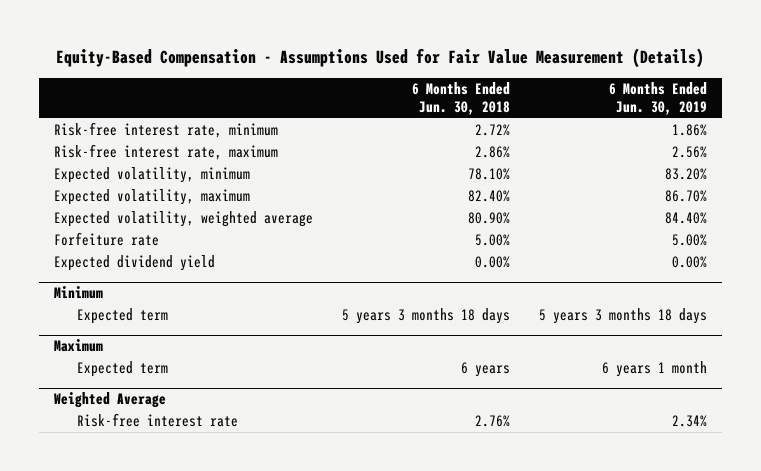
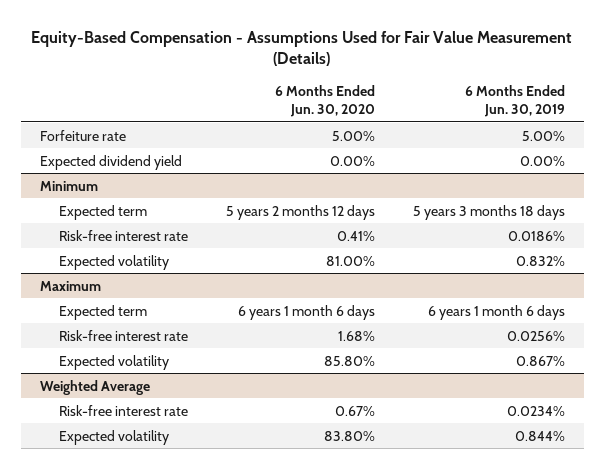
- | 6 Months Ended Jun. 30, 2018 | 6 Months Ended Jun. 30, 2019
+ | 6 Months Ended Jun. 30, 2020 | 6 Months Ended Jun. 30, 2019
- Risk-free interest rate, minimum | 2.72% | 1.86%
- Risk-free interest rate, maximum | 2.86% | 2.56%
- Expected volatility, minimum | 78.10% | 83.20%
- Expected volatility, maximum | 82.40% | 86.70%
- Expected volatility, weighted average | 80.90% | 84.40%
@ Minimum
+ Risk-free interest rate | 0.41% | 0.0186%
+ Expected volatility | 81.00% | 0.832%
@ Maximum
- Expected term | 6 years | 6 years 1 month
+ Expected term | 6 years 1 month 6 days | 6 years 1 month 6 days
+ Risk-free interest rate | 1.68% | 0.0256%
+ Expected volatility | 85.80% | 0.867%
@ Weighted Average
- Risk-free interest rate | 2.76% | 2.34%
+ Risk-free interest rate | 0.67% | 0.0234%
+ Expected volatility | 83.80% | 0.844%

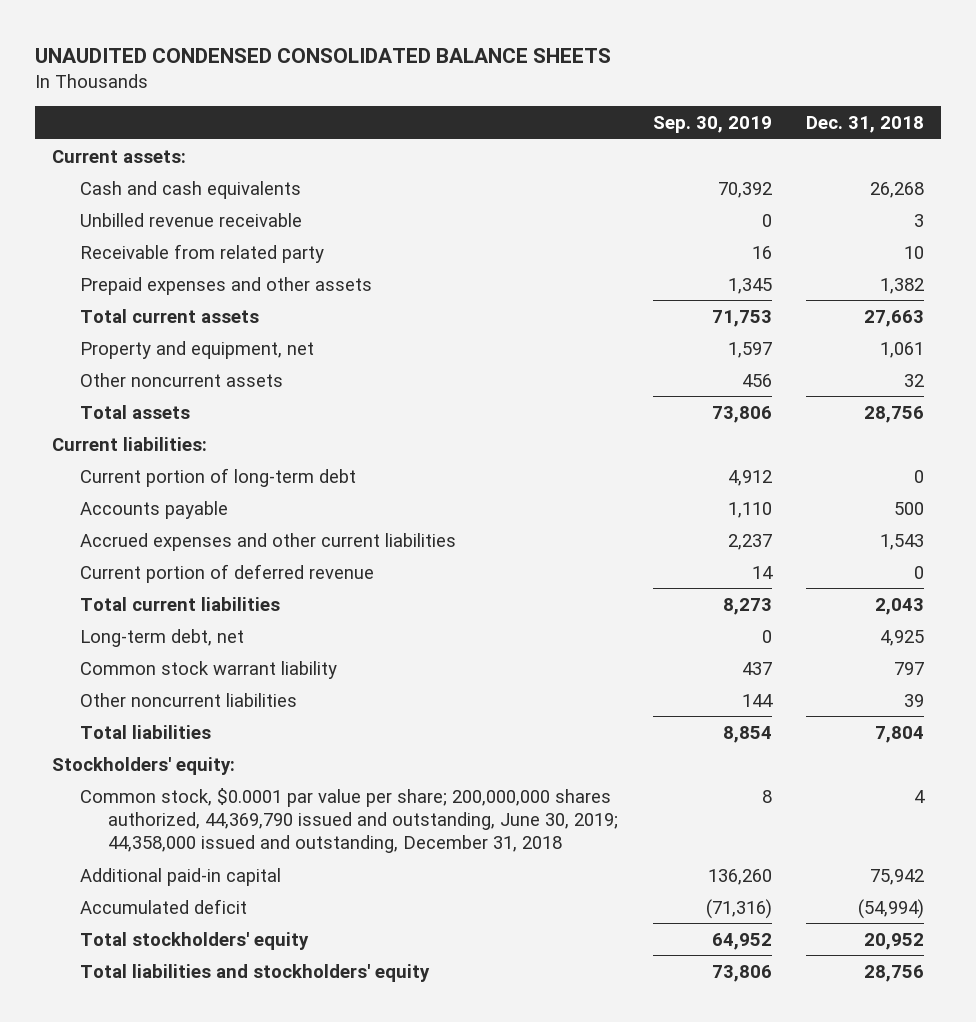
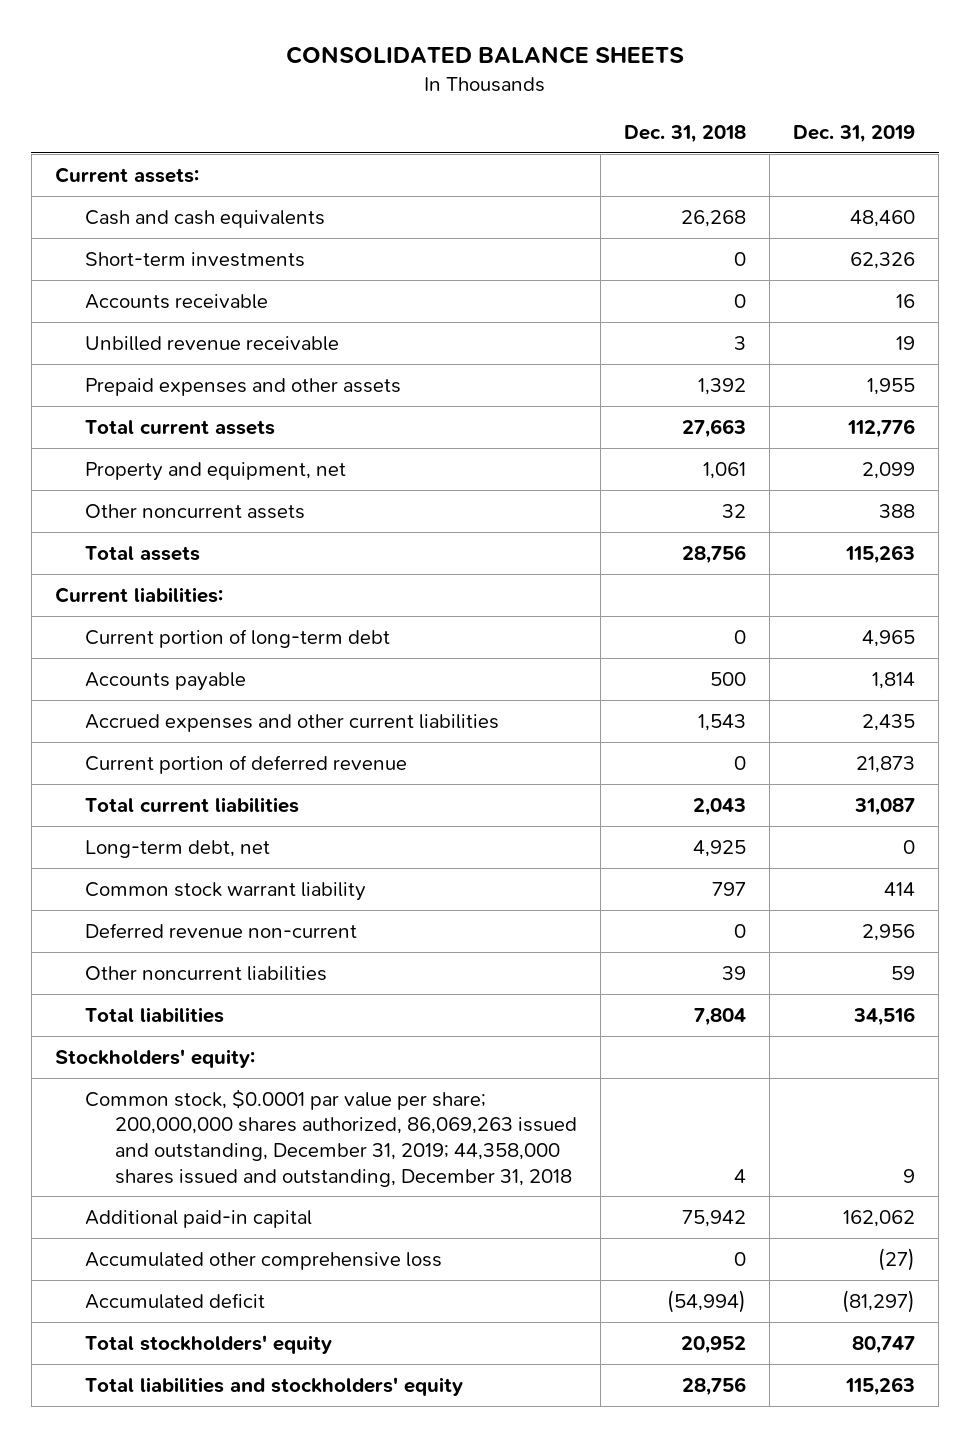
- UNAUDITED CONDENSED CONSOLIDATED BALANCE SHEETS
+ CONSOLIDATED BALANCE SHEETS
- | Sep. 30, 2019 | Dec. 31, 2018
+ | Dec. 31, 2018 | Dec. 31, 2019
+ Short-term investments | 0 | 62,326
+ Accounts receivable | 0 | 16
- Receivable from related party | 16 | 10
- Prepaid expenses and other assets | 1,345 | 1,382
+ Prepaid expenses and other assets | 1,392 | 1,955
+ Deferred revenue non-current | 0 | 2,956
- Common stock, $0.0001 par value per share; 200,000,000 shares authorized, 44,369,790 issued and outstanding, June 30, 2019; 44,358,000 issued and outstanding, December 31, 2018 | 8 | 4
+ Common stock, $0.0001 par value per share; 200,000,000 shares authorized, 86,069,263 issued and outstanding, December 31, 2019; 44,358,000 shares issued and outstanding, December 31, 2018 | 4 | 9
+ Accumulated other comprehensive loss | 0 | (27)

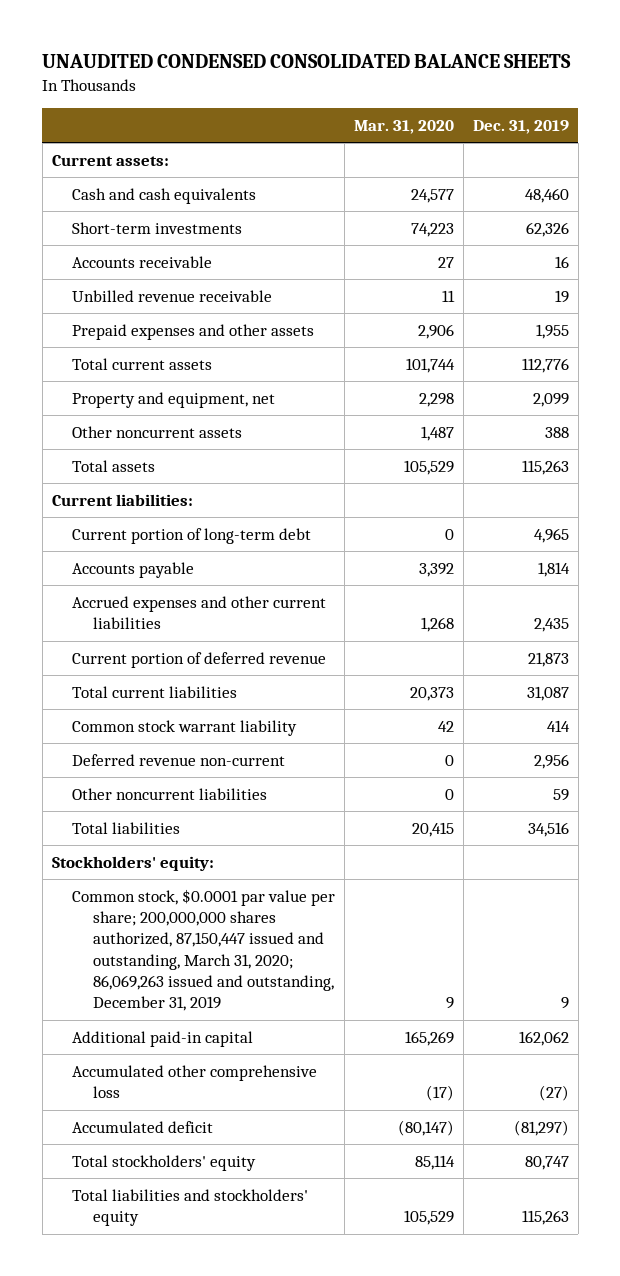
- CONSOLIDATED BALANCE SHEETS
+ UNAUDITED CONDENSED CONSOLIDATED BALANCE SHEETS
- | Dec. 31, 2018 | Dec. 31, 2019
+ | Mar. 31, 2020 | Dec. 31, 2019
- Long-term debt, net | 4,925 | 0
- Common stock, $0.0001 par value per share; 200,000,000 shares authorized, 86,069,263 issued and outstanding, December 31, 2019; 44,358,000 shares issued and outstanding, December 31, 2018 | 4 | 9
+ Common stock, $0.0001 par value per share; 200,000,000 shares authorized, 87,150,447 issued and outstanding, March 31, 2020; 86,069,263 issued and outstanding, December 31, 2019 | 9 | 9

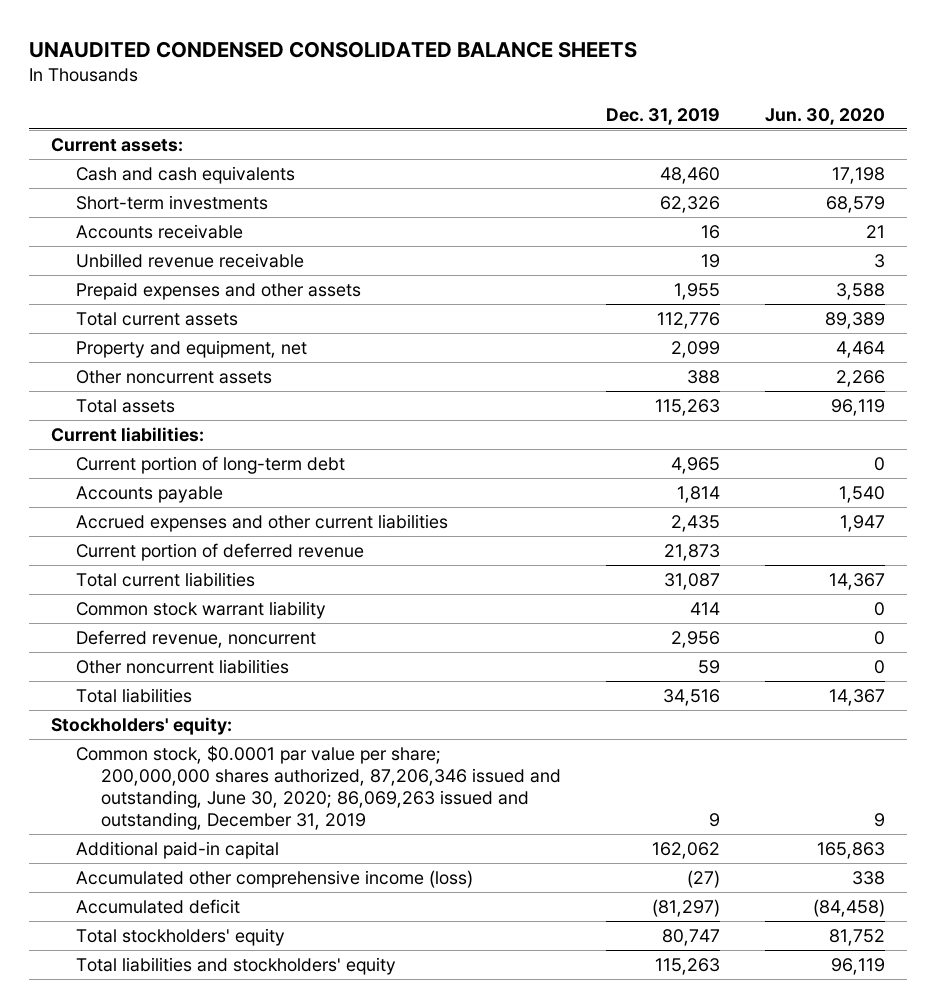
- | Mar. 31, 2020 | Dec. 31, 2019
+ | Dec. 31, 2019 | Jun. 30, 2020
- Deferred revenue non-current | 0 | 2,956
+ Deferred revenue, noncurrent | 2,956 | 0
- Common stock, $0.0001 par value per share; 200,000,000 shares authorized, 87,150,447 issued and outstanding, March 31, 2020; 86,069,263 issued and outstanding, December 31, 2019 | 9 | 9
+ Common stock, $0.0001 par value per share; 200,000,000 shares authorized, 87,206,346 issued and outstanding, June 30, 2020; 86,069,263 issued and outstanding, December 31, 2019 | 9 | 9
- Accumulated other comprehensive loss | (17) | (27)
+ Accumulated other comprehensive income (loss) | (27) | 338

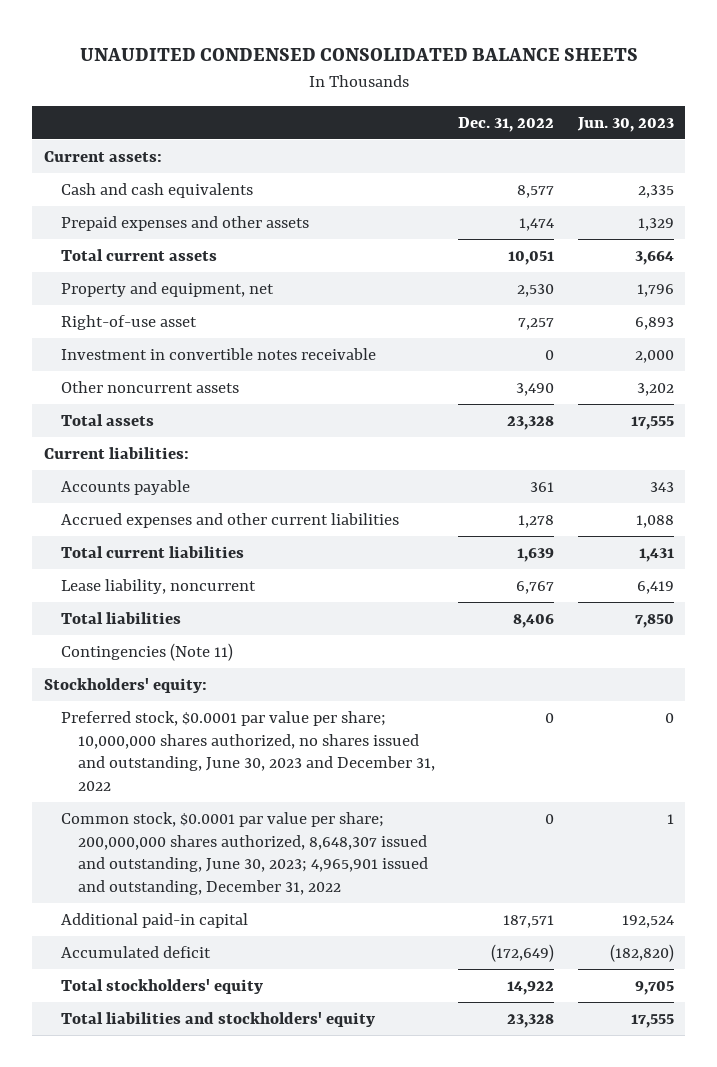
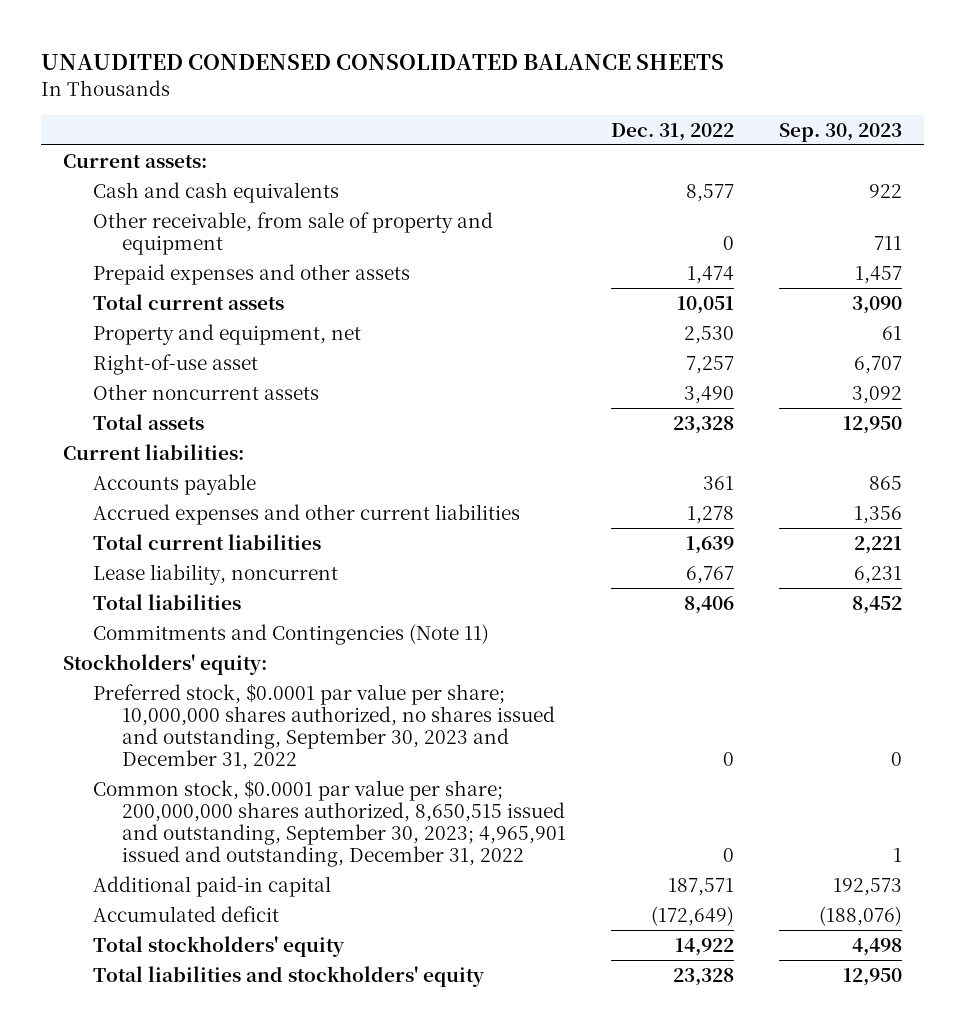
- | Dec. 31, 2022 | Jun. 30, 2023
+ | Dec. 31, 2022 | Sep. 30, 2023
+ Other receivable, from sale of property and equipment | 0 | 711
- Investment in convertible notes receivable | 0 | 2,000
- Contingencies (Note 11)
+ Commitments and Contingencies (Note 11)
- Preferred stock, $0.0001 par value per share; 10,000,000 shares authorized, no shares issued and outstanding, June 30, 2023 and December 31, 2022 | 0 | 0
- Common stock, $0.0001 par value per share; 200,000,000 shares authorized, 8,648,307 issued and outstanding, June 30, 2023; 4,965,901 issued and outstanding, December 31, 2022 | 0 | 1
+ Preferred stock, $0.0001 par value per share; 10,000,000 shares authorized, no shares issued and outstanding, September 30, 2023 and December 31, 2022 | 0 | 0
+ Common stock, $0.0001 par value per share; 200,000,000 shares authorized, 8,650,515 issued and outstanding, September 30, 2023; 4,965,901 issued and outstanding, December 31, 2022 | 0 | 1

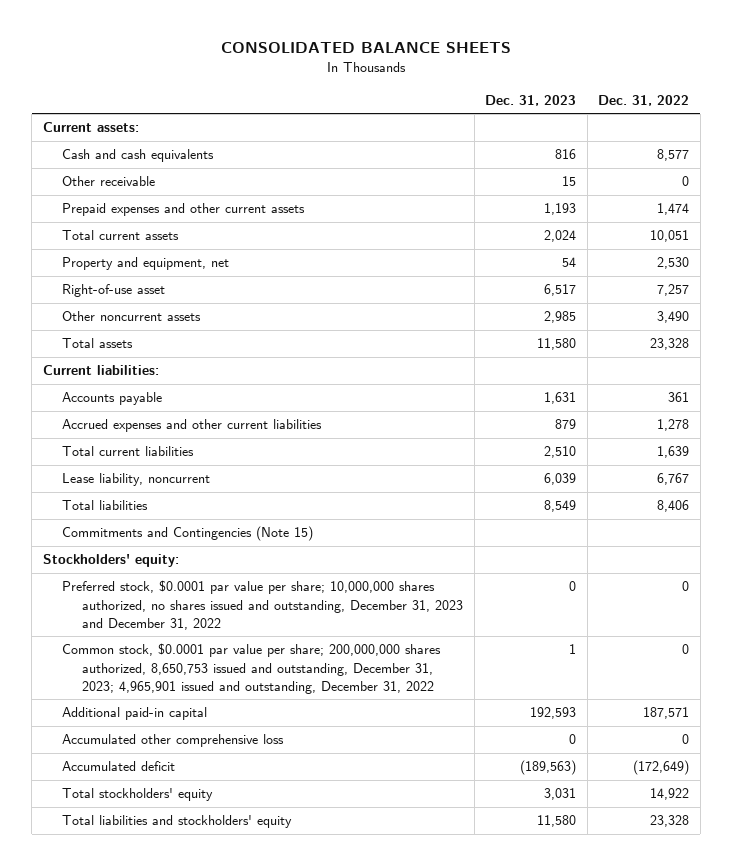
- UNAUDITED CONDENSED CONSOLIDATED BALANCE SHEETS
+ CONSOLIDATED BALANCE SHEETS
- | Dec. 31, 2022 | Sep. 30, 2023
+ | Dec. 31, 2023 | Dec. 31, 2022
- Other receivable, from sale of property and equipment | 0 | 711
- Prepaid expenses and other assets | 1,474 | 1,457
+ Other receivable | 15 | 0
+ Prepaid expenses and other current assets | 1,193 | 1,474
- Commitments and Contingencies (Note 11)
+ Commitments and Contingencies (Note 15)
- Preferred stock, $0.0001 par value per share; 10,000,000 shares authorized, no shares issued and outstanding, September 30, 2023 and December 31, 2022 | 0 | 0
- Common stock, $0.0001 par value per share; 200,000,000 shares authorized, 8,650,515 issued and outstanding, September 30, 2023; 4,965,901 issued and outstanding, December 31, 2022 | 0 | 1
+ Preferred stock, $0.0001 par value per share; 10,000,000 shares authorized, no shares issued and outstanding, December 31, 2023 and December 31, 2022 | 0 | 0
+ Common stock, $0.0001 par value per share; 200,000,000 shares authorized, 8,650,753 issued and outstanding, December 31, 2023; 4,965,901 issued and outstanding, December 31, 2022 | 1 | 0
+ Accumulated other comprehensive loss | 0 | 0

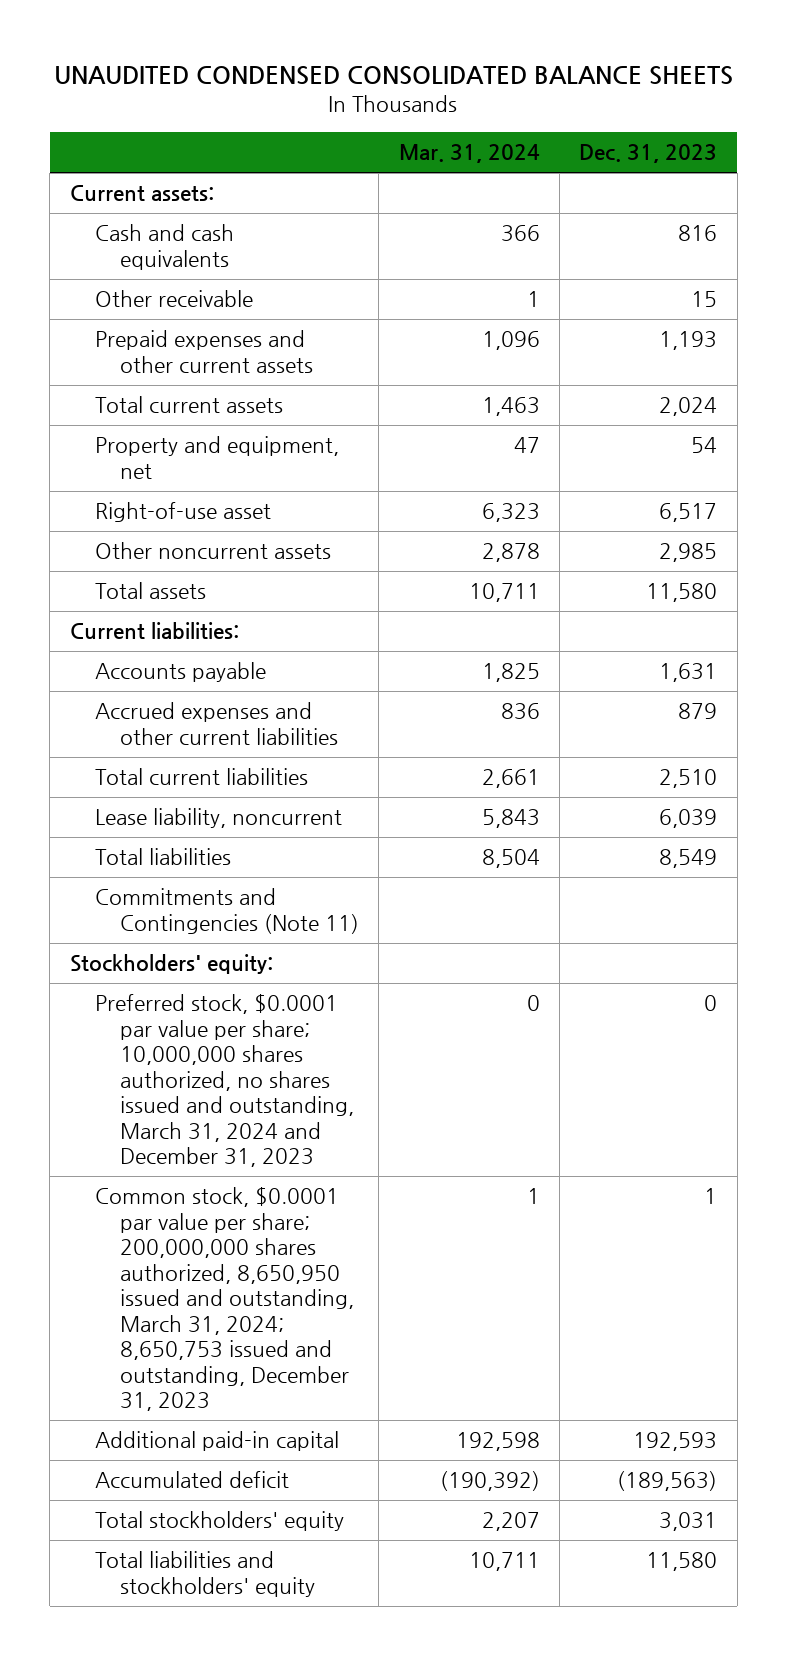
- CONSOLIDATED BALANCE SHEETS
+ UNAUDITED CONDENSED CONSOLIDATED BALANCE SHEETS
- | Dec. 31, 2023 | Dec. 31, 2022
+ | Mar. 31, 2024 | Dec. 31, 2023
- Commitments and Contingencies (Note 15)
+ Commitments and Contingencies (Note 11)
- Preferred stock, $0.0001 par value per share; 10,000,000 shares authorized, no shares issued and outstanding, December 31, 2023 and December 31, 2022 | 0 | 0
- Common stock, $0.0001 par value per share; 200,000,000 shares authorized, 8,650,753 issued and outstanding, December 31, 2023; 4,965,901 issued and outstanding, December 31, 2022 | 1 | 0
+ Preferred stock, $0.0001 par value per share; 10,000,000 shares authorized, no shares issued and outstanding, March 31, 2024 and December 31, 2023 | 0 | 0
+ Common stock, $0.0001 par value per share; 200,000,000 shares authorized, 8,650,950 issued and outstanding, March 31, 2024; 8,650,753 issued and outstanding, December 31, 2023 | 1 | 1
- Accumulated other comprehensive loss | 0 | 0

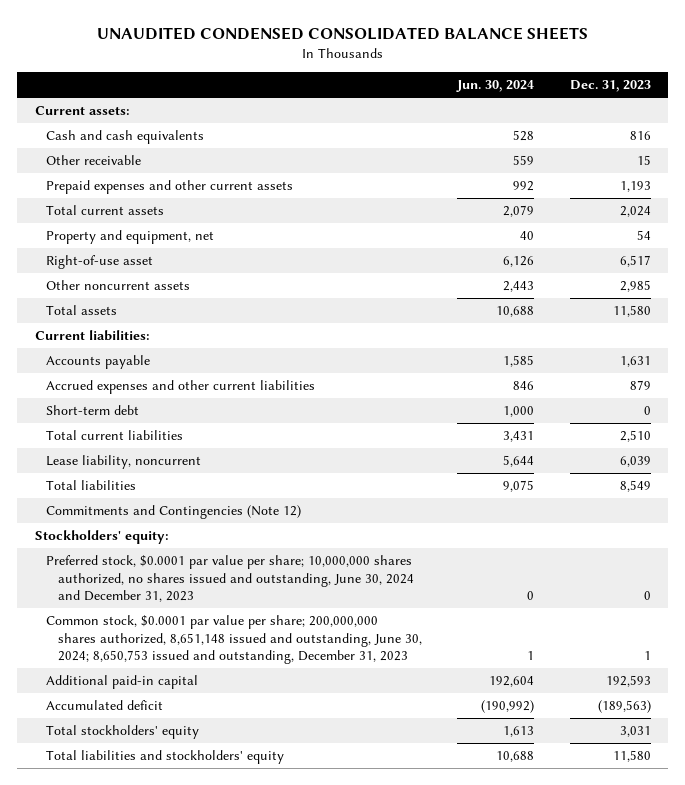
- | Mar. 31, 2024 | Dec. 31, 2023
+ | Jun. 30, 2024 | Dec. 31, 2023
+ Short-term debt | 1,000 | 0
- Commitments and Contingencies (Note 11)
+ Commitments and Contingencies (Note 12)
- Preferred stock, $0.0001 par value per share; 10,000,000 shares authorized, no shares issued and outstanding, March 31, 2024 and December 31, 2023 | 0 | 0
- Common stock, $0.0001 par value per share; 200,000,000 shares authorized, 8,650,950 issued and outstanding, March 31, 2024; 8,650,753 issued and outstanding, December 31, 2023 | 1 | 1
+ Preferred stock, $0.0001 par value per share; 10,000,000 shares authorized, no shares issued and outstanding, June 30, 2024 and December 31, 2023 | 0 | 0
+ Common stock, $0.0001 par value per share; 200,000,000 shares authorized, 8,651,148 issued and outstanding, June 30, 2024; 8,650,753 issued and outstanding, December 31, 2023 | 1 | 1

